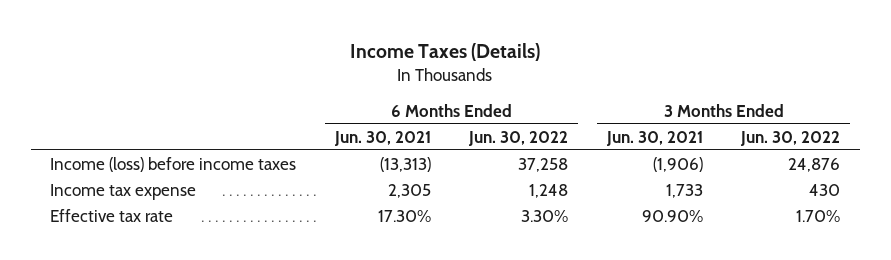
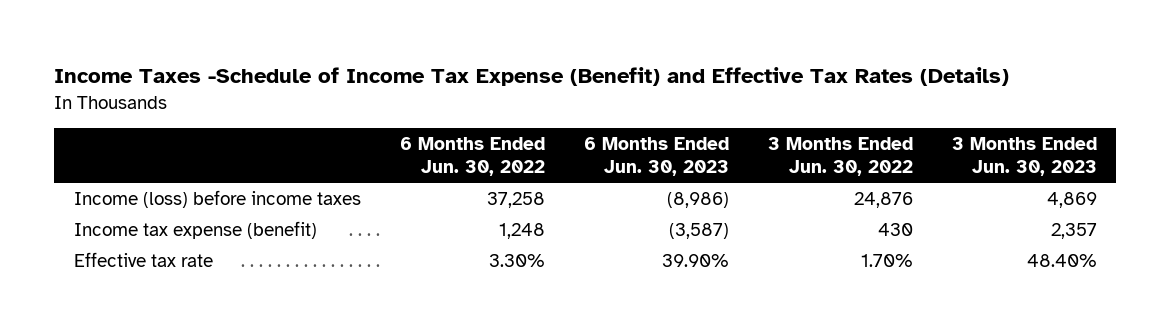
- Income Taxes (Details)
+ Income Taxes -Schedule of Income Tax Expense (Benefit) and Effective Tax Rates (Details)
- | 6 Months Ended Jun. 30, 2021 | 6 Months Ended Jun. 30, 2022 | 3 Months Ended Jun. 30, 2021 | 3 Months Ended Jun. 30, 2022
+ | 6 Months Ended Jun. 30, 2022 | 6 Months Ended Jun. 30, 2023 | 3 Months Ended Jun. 30, 2022 | 3 Months Ended Jun. 30, 2023
- Income tax expense | 2,305 | 1,248 | 1,733 | 430
+ Income tax expense (benefit) | 1,248 | (3,587) | 430 | 2,357

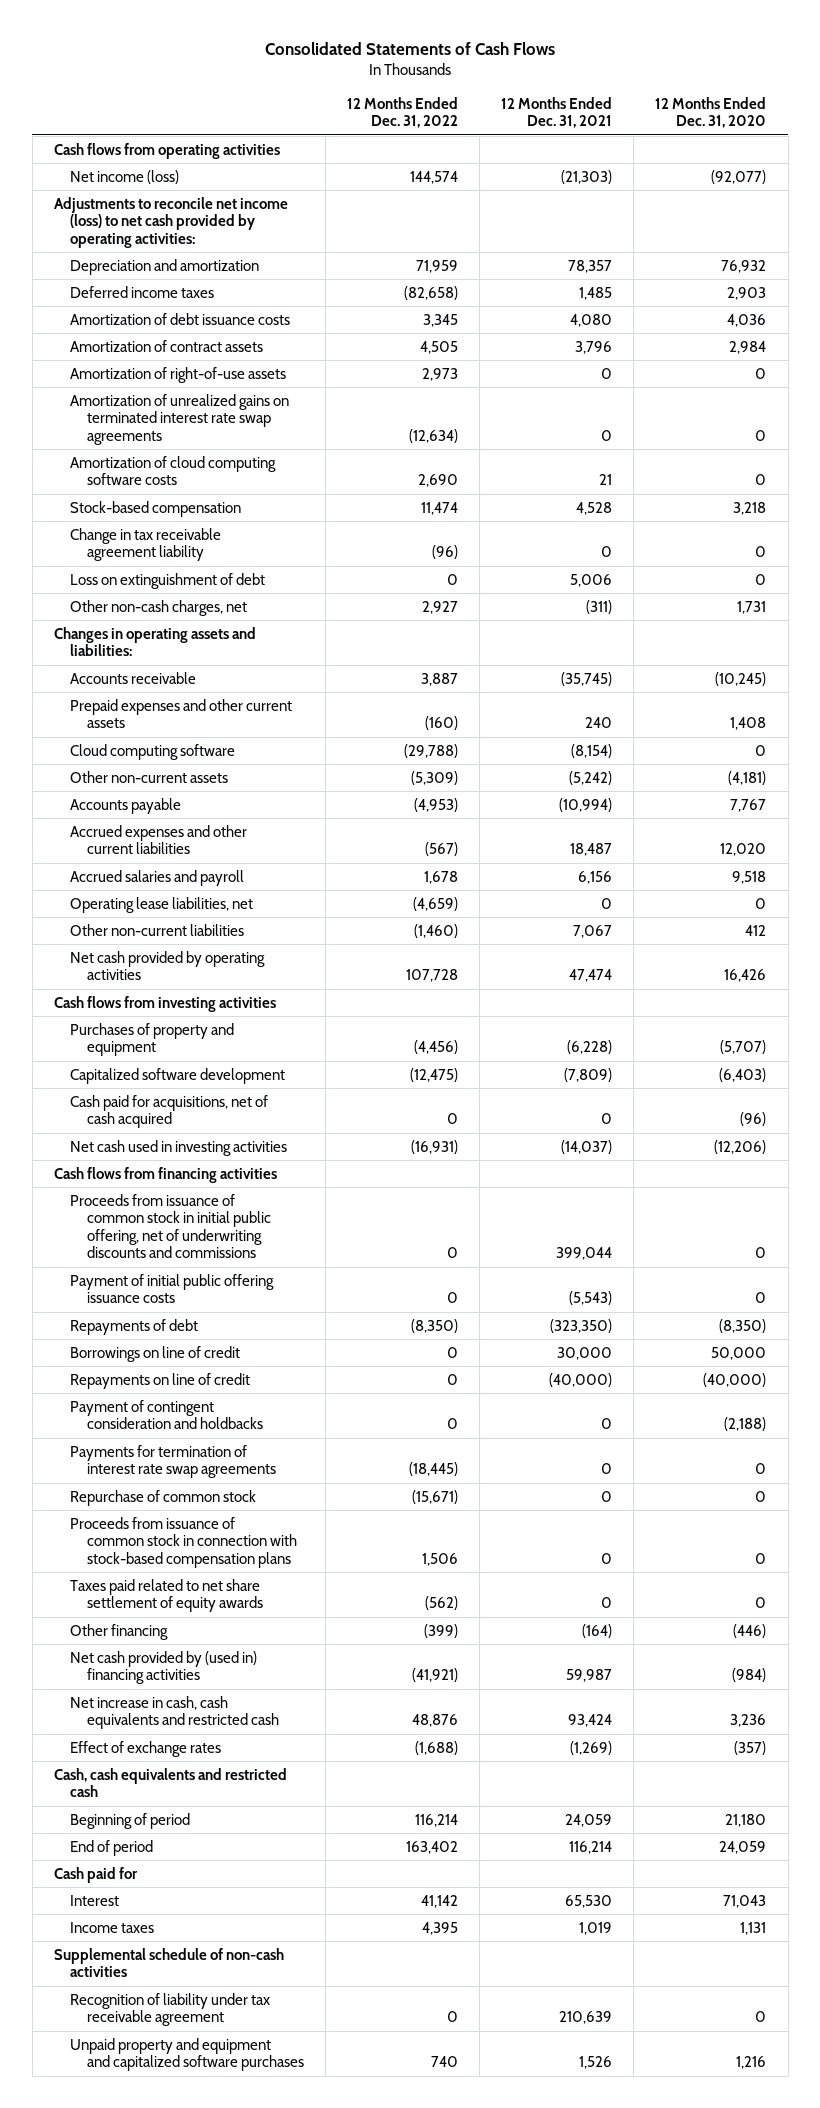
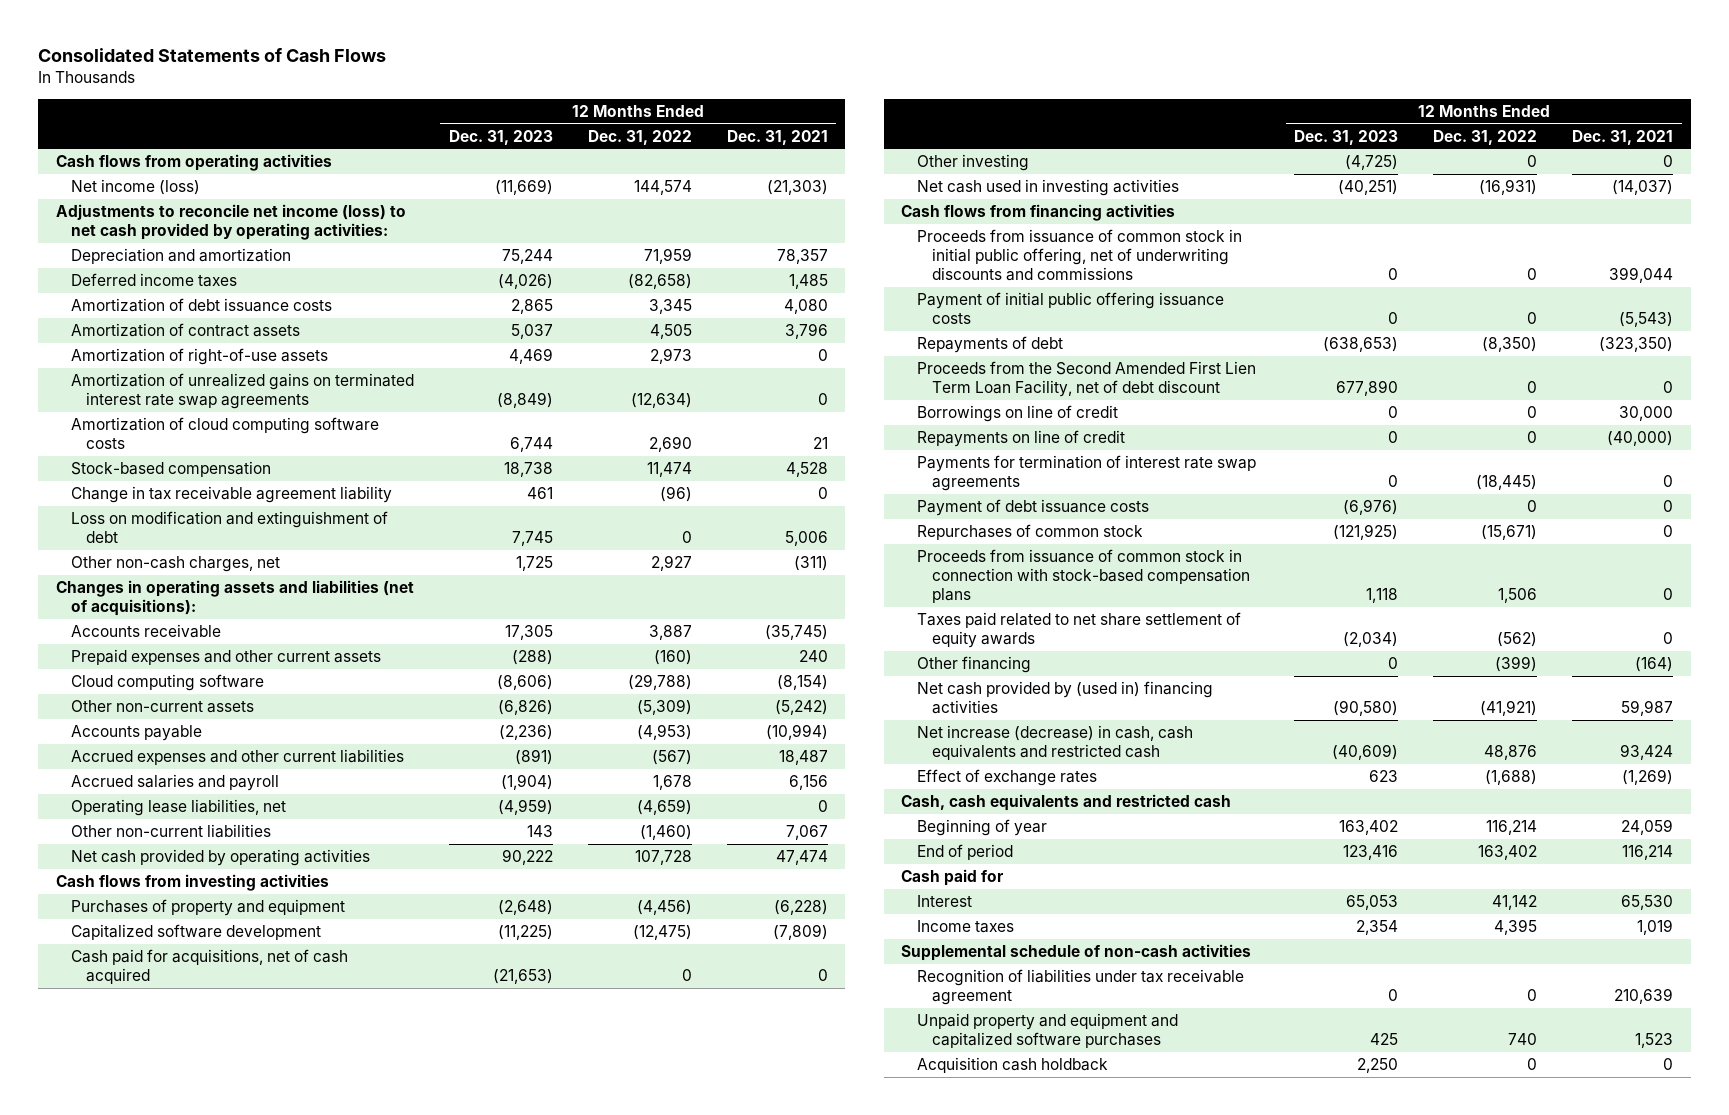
- | 12 Months Ended Dec. 31, 2022 | 12 Months Ended Dec. 31, 2021 | 12 Months Ended Dec. 31, 2020
+ | 12 Months Ended Dec. 31, 2023 | 12 Months Ended Dec. 31, 2022 | 12 Months Ended Dec. 31, 2021
- Loss on extinguishment of debt | 0 | 5,006 | 0
+ Loss on modification and extinguishment of debt | 7,745 | 0 | 5,006
- Changes in operating assets and liabilities:
+ Changes in operating assets and liabilities (net of acquisitions):
+ Other investing | (4,725) | 0 | 0
+ Proceeds from the Second Amended First Lien Term Loan Facility, net of debt discount | 677,890 | 0 | 0
- Payment of contingent consideration and holdbacks | 0 | 0 | (2,188)
- Repurchase of common stock | (15,671) | 0 | 0
+ Payment of debt issuance costs | (6,976) | 0 | 0
+ Repurchases of common stock | (121,925) | (15,671) | 0
- Net increase in cash, cash equivalents and restricted cash | 48,876 | 93,424 | 3,236
+ Net increase (decrease) in cash, cash equivalents and restricted cash | (40,609) | 48,876 | 93,424
- Beginning of period | 116,214 | 24,059 | 21,180
+ Beginning of year | 163,402 | 116,214 | 24,059
- Recognition of liability under tax receivable agreement | 0 | 210,639 | 0
- Unpaid property and equipment and capitalized software purchases | 740 | 1,526 | 1,216
+ Recognition of liabilities under tax receivable agreement | 0 | 0 | 210,639
+ Unpaid property and equipment and capitalized software purchases | 425 | 740 | 1,523
+ Acquisition cash holdback | 2,250 | 0 | 0

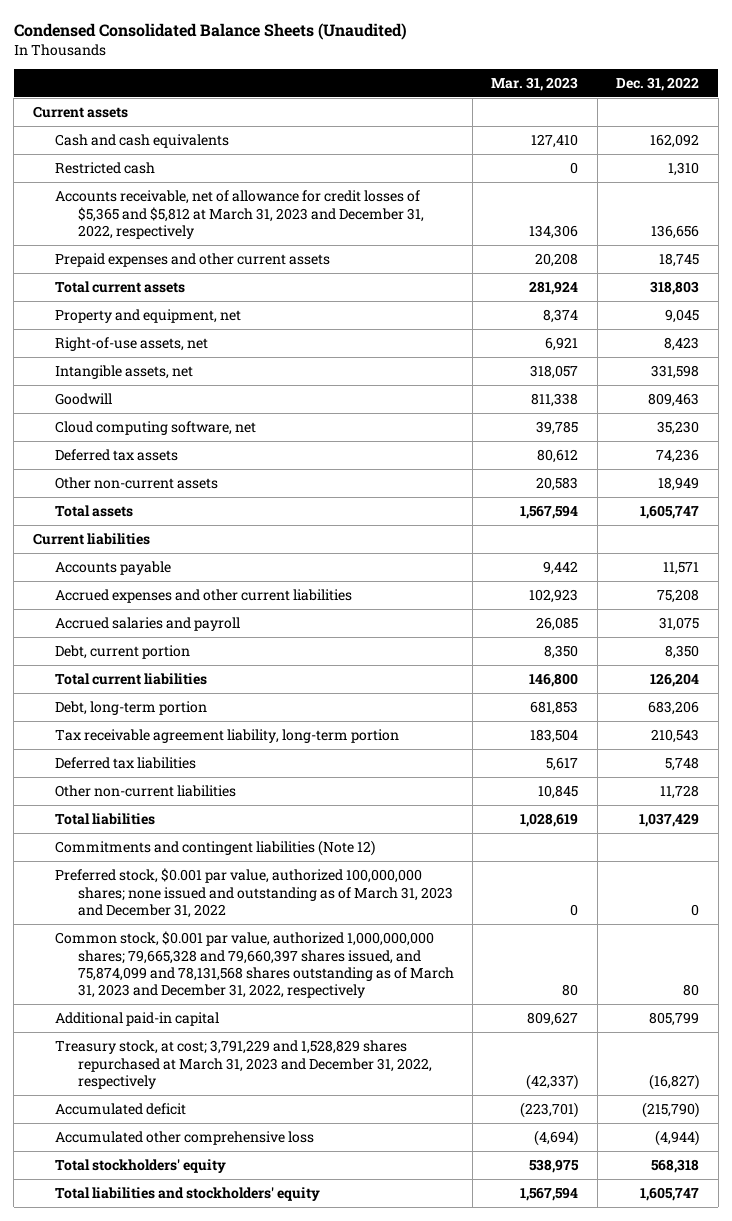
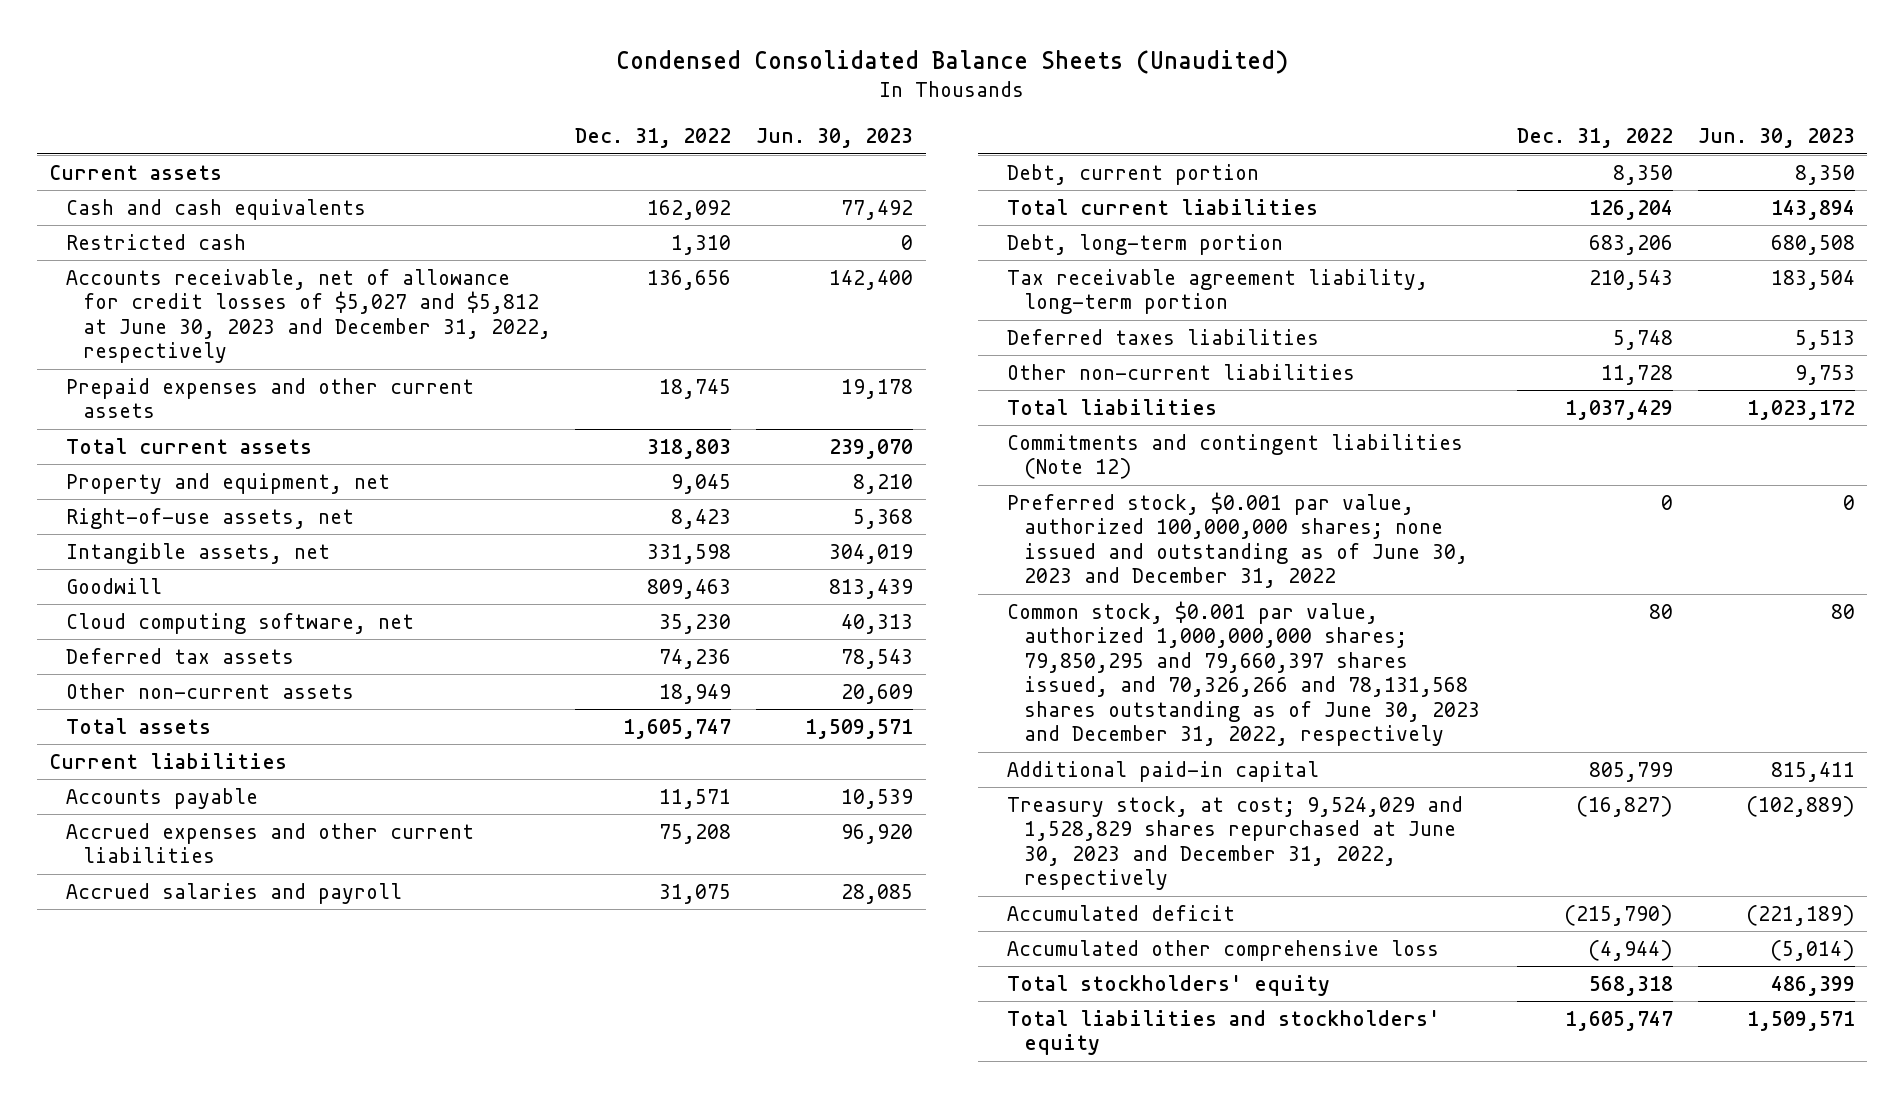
- | Mar. 31, 2023 | Dec. 31, 2022
+ | Dec. 31, 2022 | Jun. 30, 2023
- Accounts receivable, net of allowance for credit losses of $5,365 and $5,812 at March 31, 2023 and December 31, 2022, respectively | 134,306 | 136,656
+ Accounts receivable, net of allowance for credit losses of $5,027 and $5,812 at June 30, 2023 and December 31, 2022, respectively | 136,656 | 142,400
- Deferred tax liabilities | 5,617 | 5,748
+ Deferred taxes liabilities | 5,748 | 5,513
- Preferred stock, $0.001 par value, authorized 100,000,000 shares; none issued and outstanding as of March 31, 2023 and December 31, 2022 | 0 | 0
- Common stock, $0.001 par value, authorized 1,000,000,000 shares; 79,665,328 and 79,660,397 shares issued, and 75,874,099 and 78,131,568 shares outstanding as of March 31, 2023 and December 31, 2022, respectively | 80 | 80
+ Preferred stock, $0.001 par value, authorized 100,000,000 shares; none issued and outstanding as of June 30, 2023 and December 31, 2022 | 0 | 0
+ Common stock, $0.001 par value, authorized 1,000,000,000 shares; 79,850,295 and 79,660,397 shares issued, and 70,326,266 and 78,131,568 shares outstanding as of June 30, 2023 and December 31, 2022, respectively | 80 | 80
- Treasury stock, at cost; 3,791,229 and 1,528,829 shares repurchased at March 31, 2023 and December 31, 2022, respectively | (42,337) | (16,827)
+ Treasury stock, at cost; 9,524,029 and 1,528,829 shares repurchased at June 30, 2023 and December 31, 2022, respectively | (16,827) | (102,889)

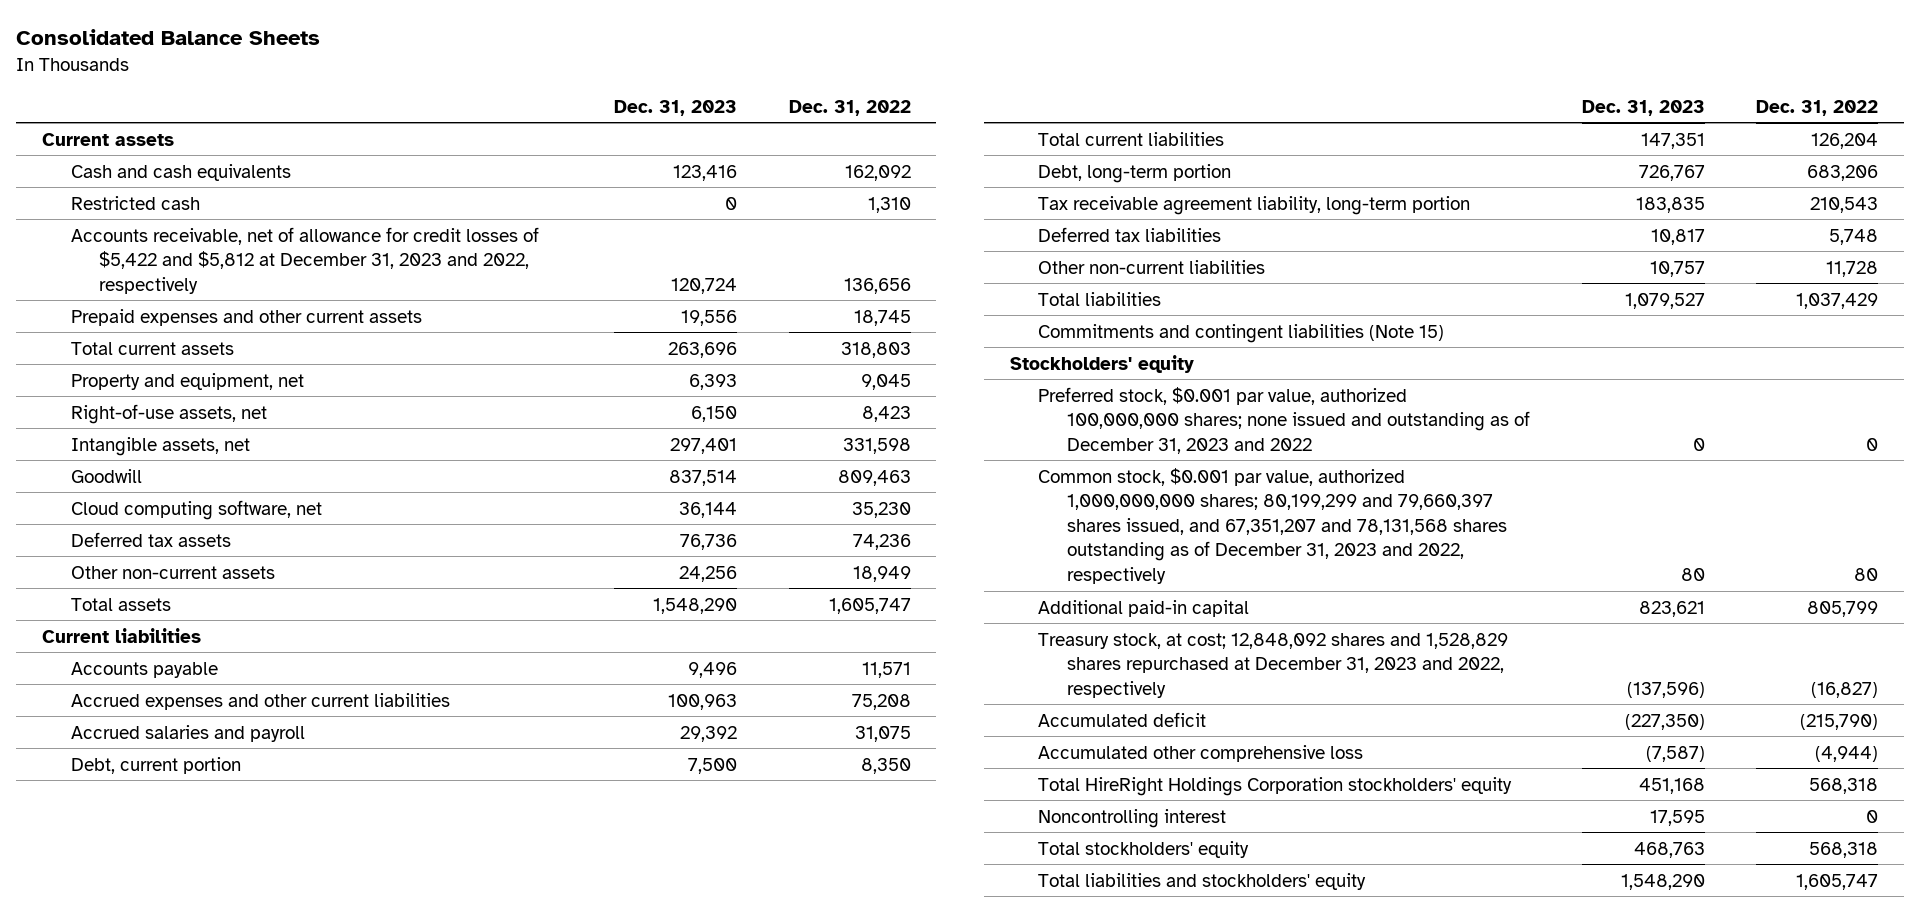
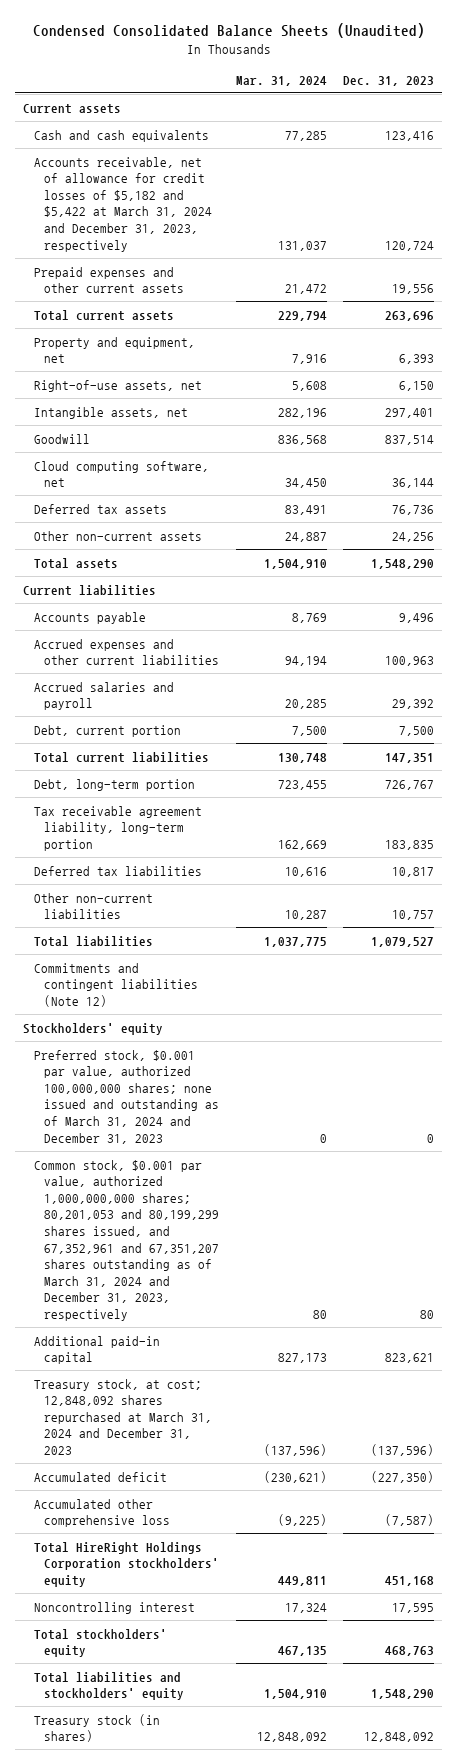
- Consolidated Balance Sheets
+ Condensed Consolidated Balance Sheets (Unaudited)
- | Dec. 31, 2023 | Dec. 31, 2022
+ | Mar. 31, 2024 | Dec. 31, 2023
- Restricted cash | 0 | 1,310
- Accounts receivable, net of allowance for credit losses of $5,422 and $5,812 at December 31, 2023 and 2022, respectively | 120,724 | 136,656
+ Accounts receivable, net of allowance for credit losses of $5,182 and $5,422 at March 31, 2024 and December 31, 2023, respectively | 131,037 | 120,724
- Commitments and contingent liabilities (Note 15)
+ Commitments and contingent liabilities (Note 12)
- Preferred stock, $0.001 par value, authorized 100,000,000 shares; none issued and outstanding as of December 31, 2023 and 2022 | 0 | 0
- Common stock, $0.001 par value, authorized 1,000,000,000 shares; 80,199,299 and 79,660,397 shares issued, and 67,351,207 and 78,131,568 shares outstanding as of December 31, 2023 and 2022, respectively | 80 | 80
+ Preferred stock, $0.001 par value, authorized 100,000,000 shares; none issued and outstanding as of March 31, 2024 and December 31, 2023 | 0 | 0
+ Common stock, $0.001 par value, authorized 1,000,000,000 shares; 80,201,053 and 80,199,299 shares issued, and 67,352,961 and 67,351,207 shares outstanding as of March 31, 2024 and December 31, 2023, respectively | 80 | 80
- Treasury stock, at cost; 12,848,092 shares and 1,528,829 shares repurchased at December 31, 2023 and 2022, respectively | (137,596) | (16,827)
+ Treasury stock, at cost; 12,848,092 shares repurchased at March 31, 2024 and December 31, 2023 | (137,596) | (137,596)
+ Treasury stock (in shares) | 12,848,092 | 12,848,092

